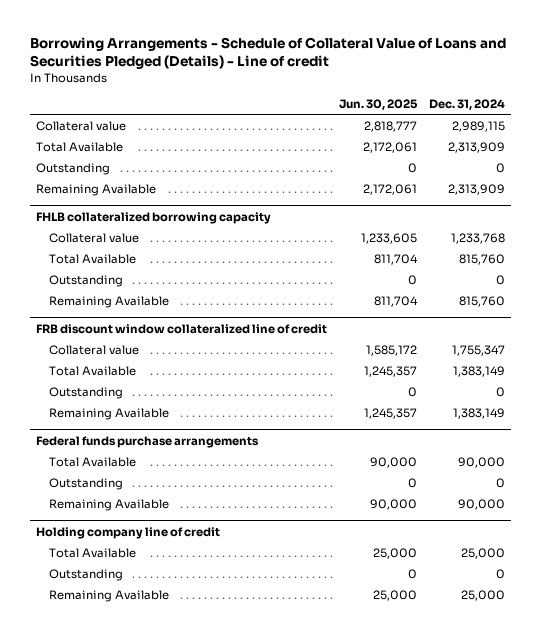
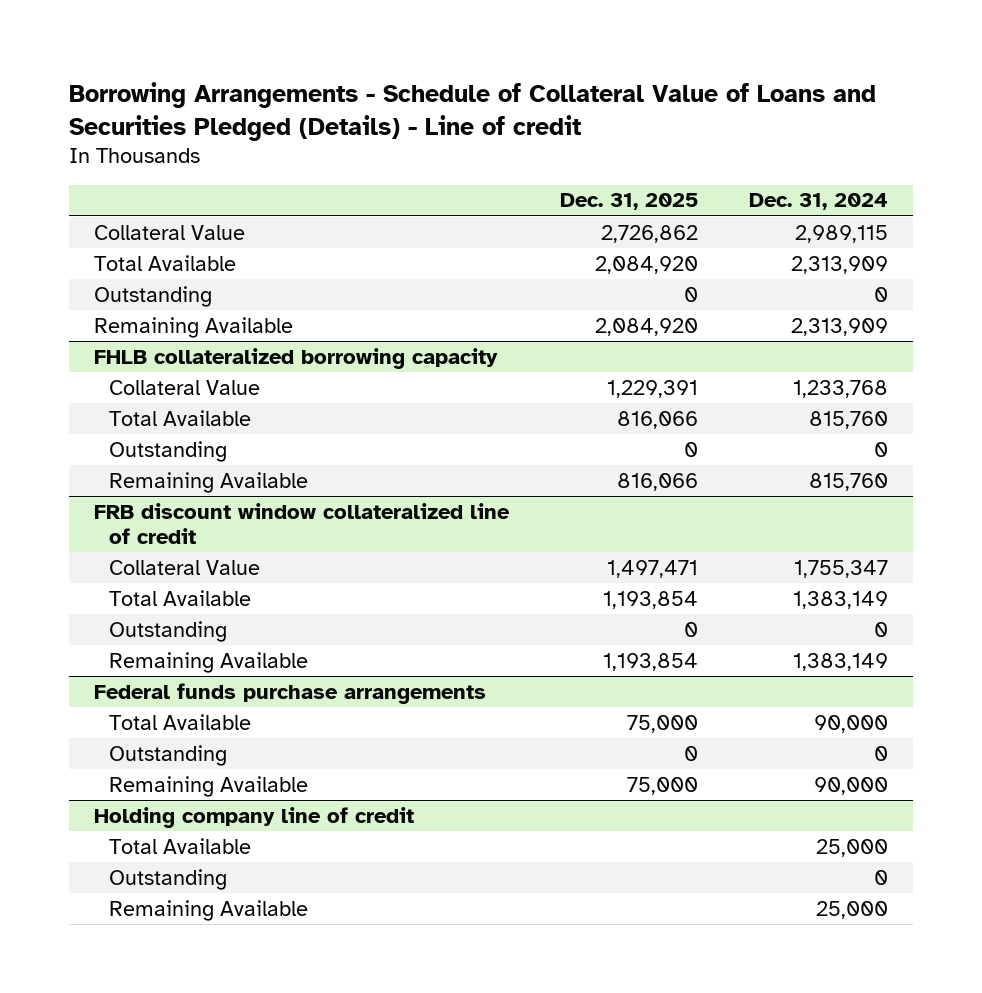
- | Jun. 30, 2025 | Dec. 31, 2024
+ | Dec. 31, 2025 | Dec. 31, 2024
- Collateral value | 2,818,777 | 2,989,115
+ Collateral Value | 2,726,862 | 2,989,115
@ FHLB collateralized borrowing capacity
- Collateral value | 1,233,605 | 1,233,768
+ Collateral Value | 1,229,391 | 1,233,768
@ FRB discount window collateralized line of credit
- Collateral value | 1,585,172 | 1,755,347
+ Collateral Value | 1,497,471 | 1,755,347

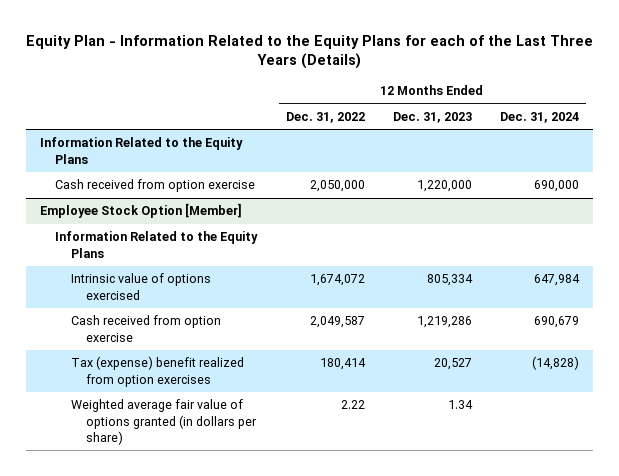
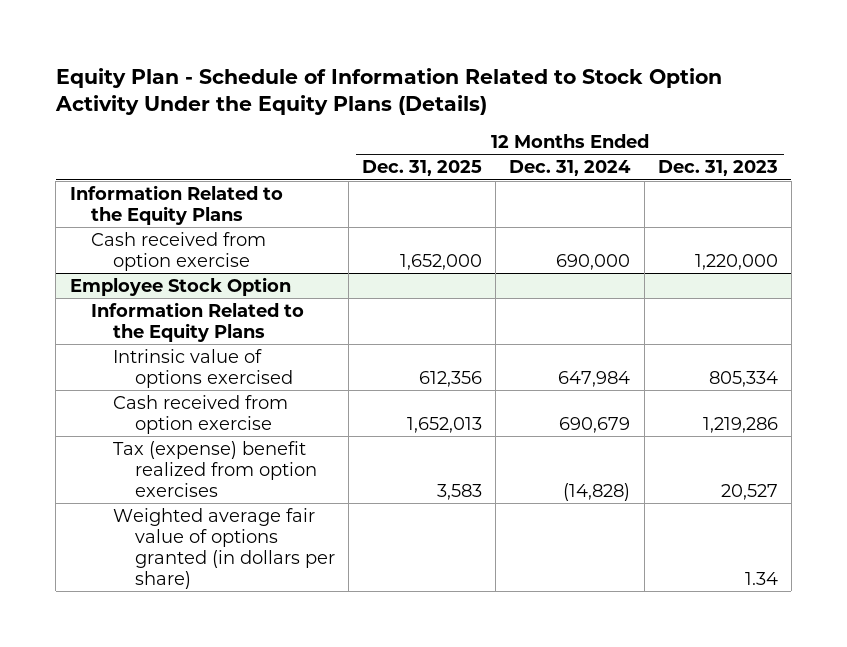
- Equity Plan - Information Related to the Equity Plans for each of the Last Three Years (Details)
+ Equity Plan - Schedule of Information Related to Stock Option Activity Under the Equity Plans (Details)
- | 12 Months Ended Dec. 31, 2022 | 12 Months Ended Dec. 31, 2023 | 12 Months Ended Dec. 31, 2024
+ | 12 Months Ended Dec. 31, 2025 | 12 Months Ended Dec. 31, 2024 | 12 Months Ended Dec. 31, 2023
- Employee Stock Option [Member]
+ Employee Stock Option

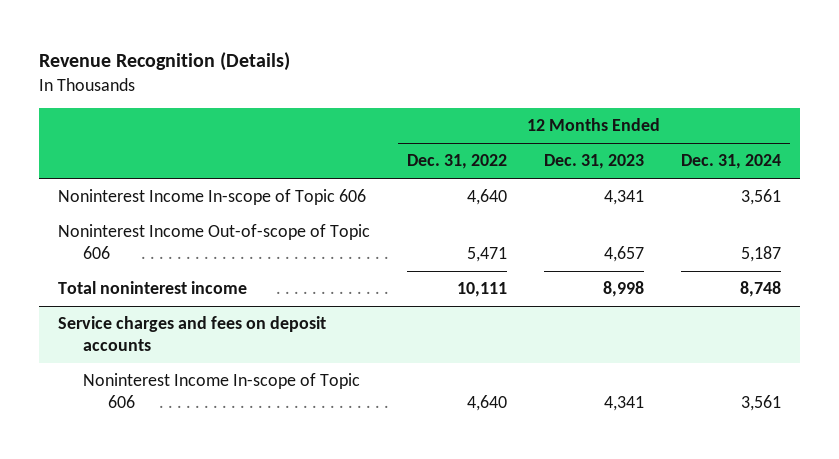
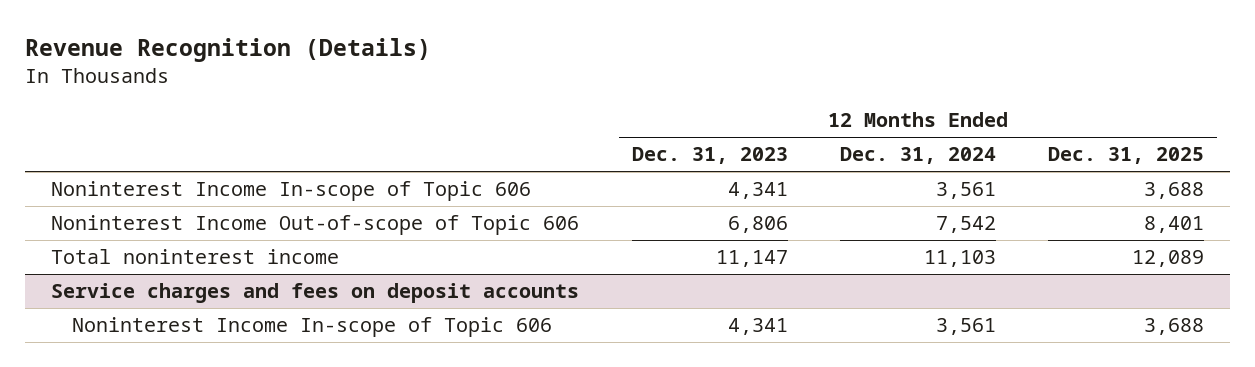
- | 12 Months Ended Dec. 31, 2022 | 12 Months Ended Dec. 31, 2023 | 12 Months Ended Dec. 31, 2024
+ | 12 Months Ended Dec. 31, 2023 | 12 Months Ended Dec. 31, 2024 | 12 Months Ended Dec. 31, 2025
- Noninterest Income Out-of-scope of Topic 606 | 5,471 | 4,657 | 5,187
- Total noninterest income | 10,111 | 8,998 | 8,748
+ Noninterest Income Out-of-scope of Topic 606 | 6,806 | 7,542 | 8,401
+ Total noninterest income | 11,147 | 11,103 | 12,089

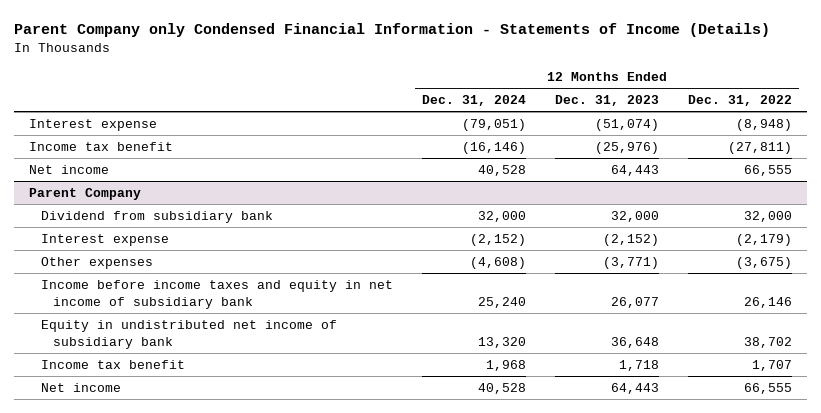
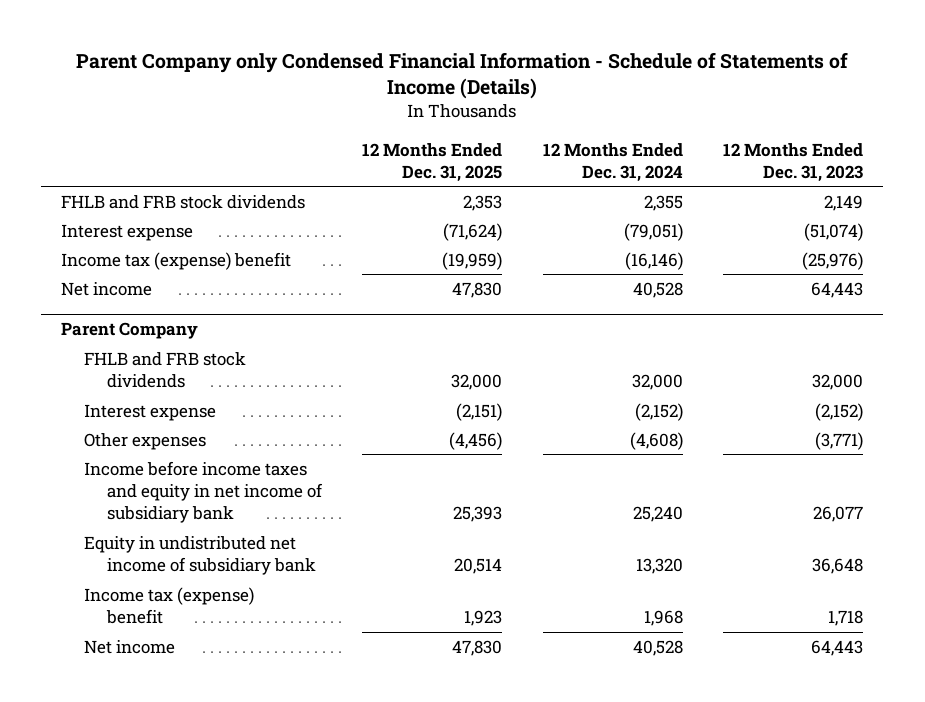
- Parent Company only Condensed Financial Information - Statements of Income (Details)
+ Parent Company only Condensed Financial Information - Schedule of Statements of Income (Details)
- | 12 Months Ended Dec. 31, 2024 | 12 Months Ended Dec. 31, 2023 | 12 Months Ended Dec. 31, 2022
+ | 12 Months Ended Dec. 31, 2025 | 12 Months Ended Dec. 31, 2024 | 12 Months Ended Dec. 31, 2023
+ FHLB and FRB stock dividends | 2,353 | 2,355 | 2,149
- Income tax benefit | (16,146) | (25,976) | (27,811)
+ Income tax (expense) benefit | (19,959) | (16,146) | (25,976)
@ Parent Company
- Dividend from subsidiary bank | 32,000 | 32,000 | 32,000
+ FHLB and FRB stock dividends | 32,000 | 32,000 | 32,000
- Income tax benefit | 1,968 | 1,718 | 1,707
+ Income tax (expense) benefit | 1,923 | 1,968 | 1,718

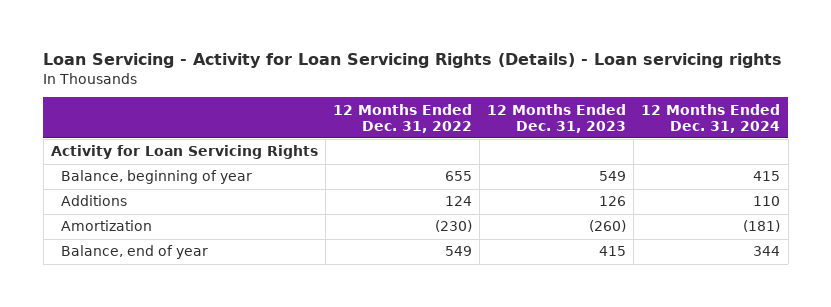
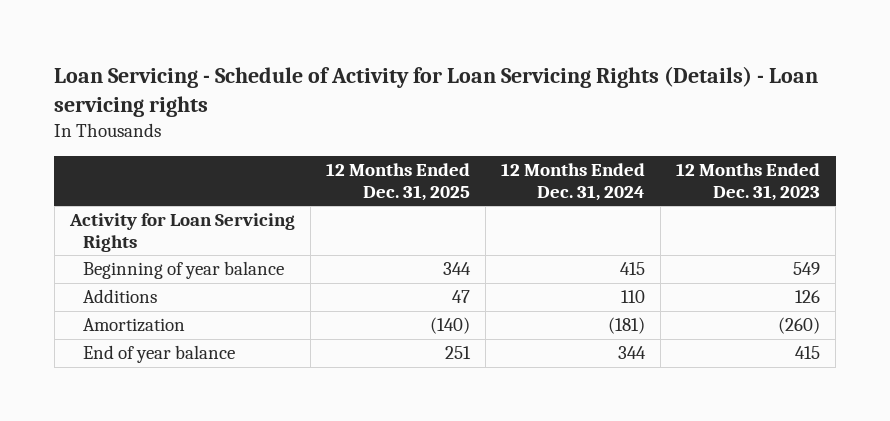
- Loan Servicing - Activity for Loan Servicing Rights (Details) - Loan servicing rights
+ Loan Servicing - Schedule of Activity for Loan Servicing Rights (Details) - Loan servicing rights
- | 12 Months Ended Dec. 31, 2022 | 12 Months Ended Dec. 31, 2023 | 12 Months Ended Dec. 31, 2024
+ | 12 Months Ended Dec. 31, 2025 | 12 Months Ended Dec. 31, 2024 | 12 Months Ended Dec. 31, 2023
- Balance, beginning of year | 655 | 549 | 415
+ Beginning of year balance | 344 | 415 | 549
- Balance, end of year | 549 | 415 | 344
+ End of year balance | 251 | 344 | 415

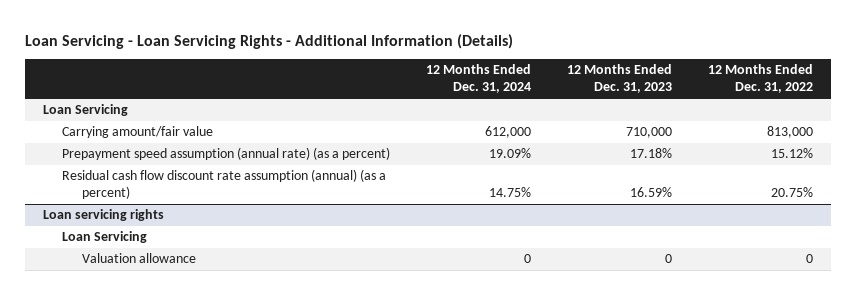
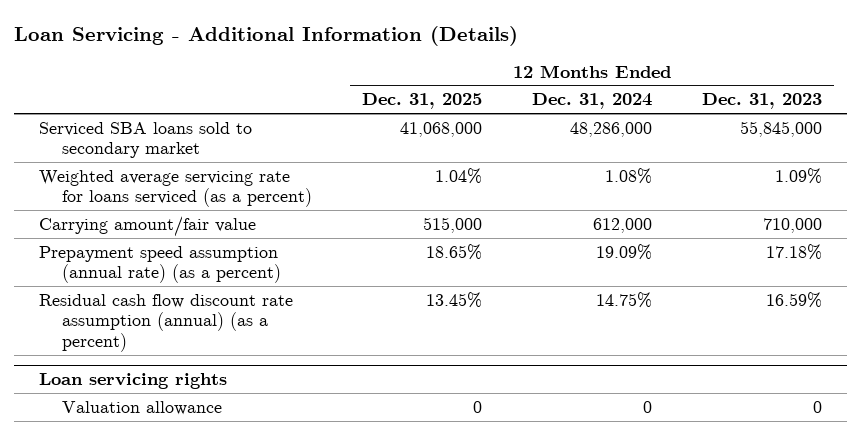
- Loan Servicing - Loan Servicing Rights - Additional Information (Details)
+ Loan Servicing - Additional Information (Details)
- | 12 Months Ended Dec. 31, 2024 | 12 Months Ended Dec. 31, 2023 | 12 Months Ended Dec. 31, 2022
+ | 12 Months Ended Dec. 31, 2025 | 12 Months Ended Dec. 31, 2024 | 12 Months Ended Dec. 31, 2023
- Loan Servicing
+ Serviced SBA loans sold to secondary market | 41,068,000 | 48,286,000 | 55,845,000
+ Weighted average servicing rate for loans serviced (as a percent) | 1.04% | 1.08% | 1.09%
@ Loan servicing rights
- Loan Servicing

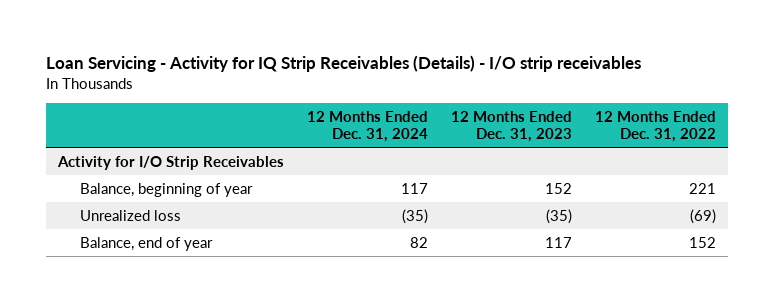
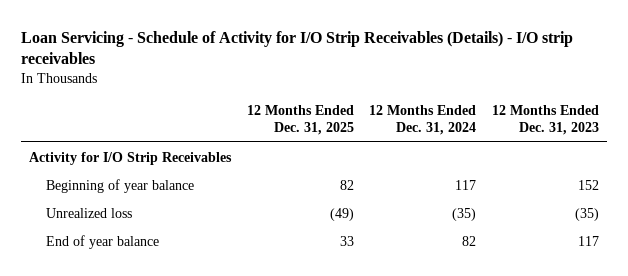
- Loan Servicing - Activity for IQ Strip Receivables (Details) - I/O strip receivables
+ Loan Servicing - Schedule of Activity for I/O Strip Receivables (Details) - I/O strip receivables
- | 12 Months Ended Dec. 31, 2024 | 12 Months Ended Dec. 31, 2023 | 12 Months Ended Dec. 31, 2022
+ | 12 Months Ended Dec. 31, 2025 | 12 Months Ended Dec. 31, 2024 | 12 Months Ended Dec. 31, 2023
- Balance, beginning of year | 117 | 152 | 221
+ Beginning of year balance | 82 | 117 | 152
- Balance, end of year | 82 | 117 | 152
+ End of year balance | 33 | 82 | 117

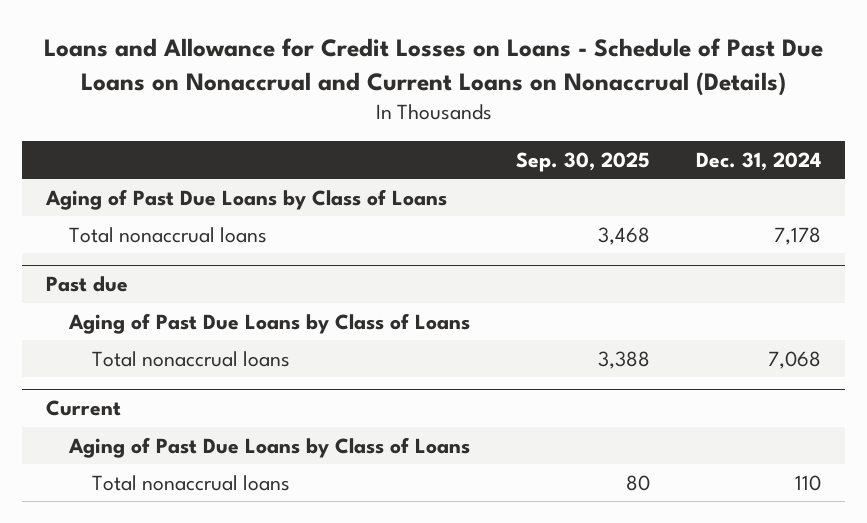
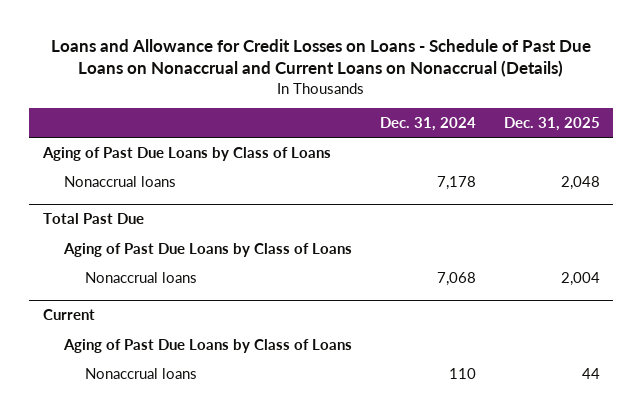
- | Sep. 30, 2025 | Dec. 31, 2024
+ | Dec. 31, 2024 | Dec. 31, 2025
- Total nonaccrual loans | 3,468 | 7,178
- Past due
+ Nonaccrual loans | 7,178 | 2,048
+ Total Past Due
- Total nonaccrual loans | 3,388 | 7,068
+ Nonaccrual loans | 7,068 | 2,004
@ Current
- Total nonaccrual loans | 80 | 110
+ Nonaccrual loans | 110 | 44

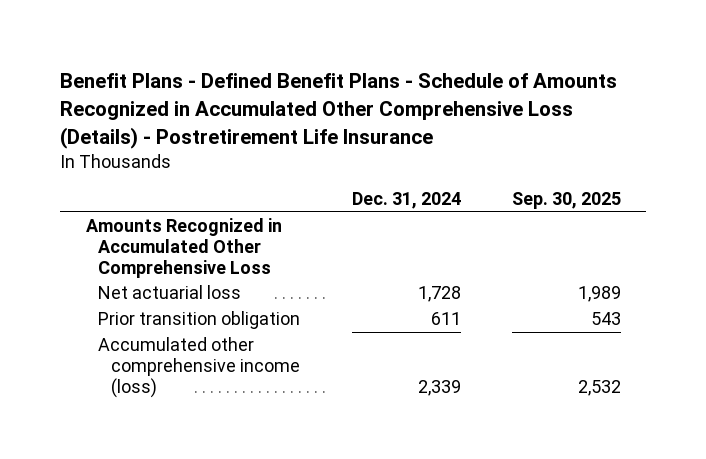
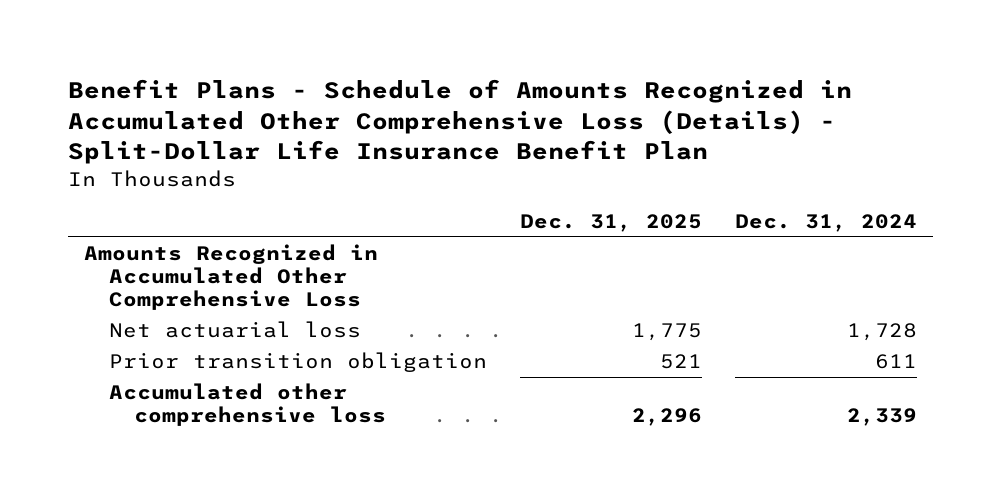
- Benefit Plans - Defined Benefit Plans - Schedule of Amounts Recognized in Accumulated Other Comprehensive Loss (Details) - Postretirement Life Insurance
+ Benefit Plans - Schedule of Amounts Recognized in Accumulated Other Comprehensive Loss (Details) - Split-Dollar Life Insurance Benefit Plan
- | Dec. 31, 2024 | Sep. 30, 2025
+ | Dec. 31, 2025 | Dec. 31, 2024
- Accumulated other comprehensive income (loss) | 2,339 | 2,532
+ Accumulated other comprehensive loss | 2,296 | 2,339

